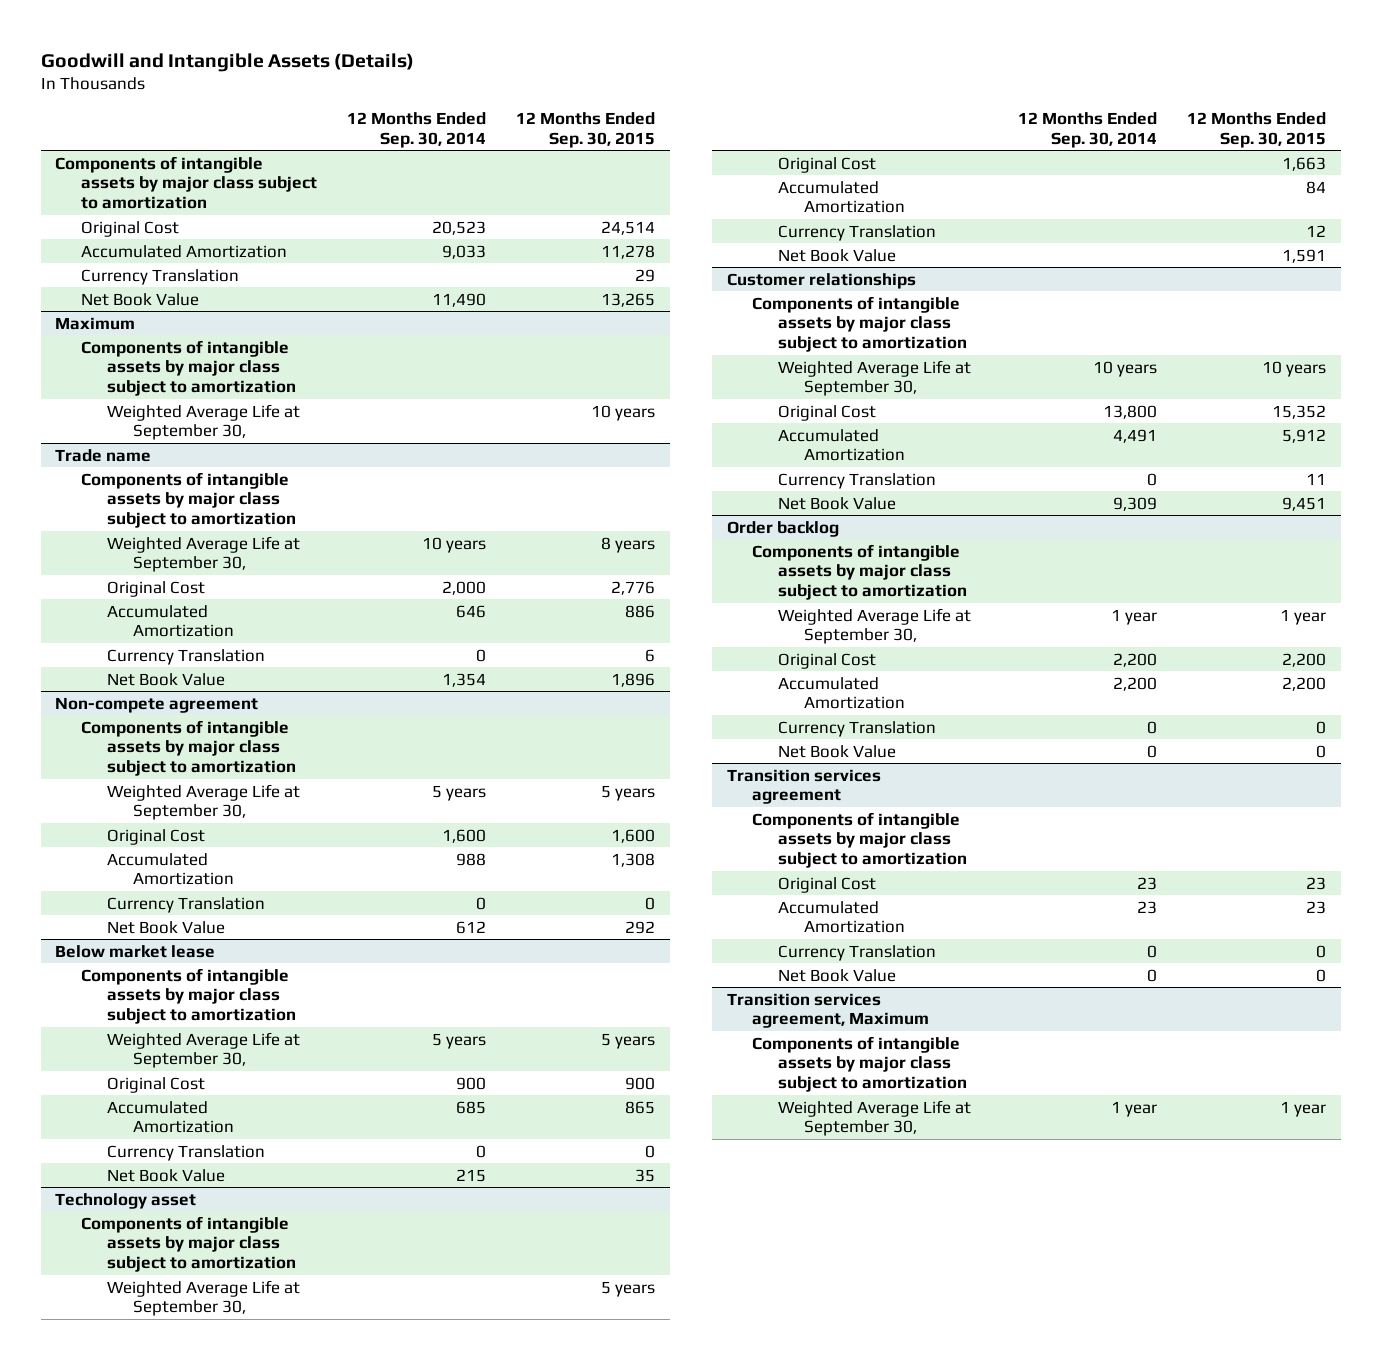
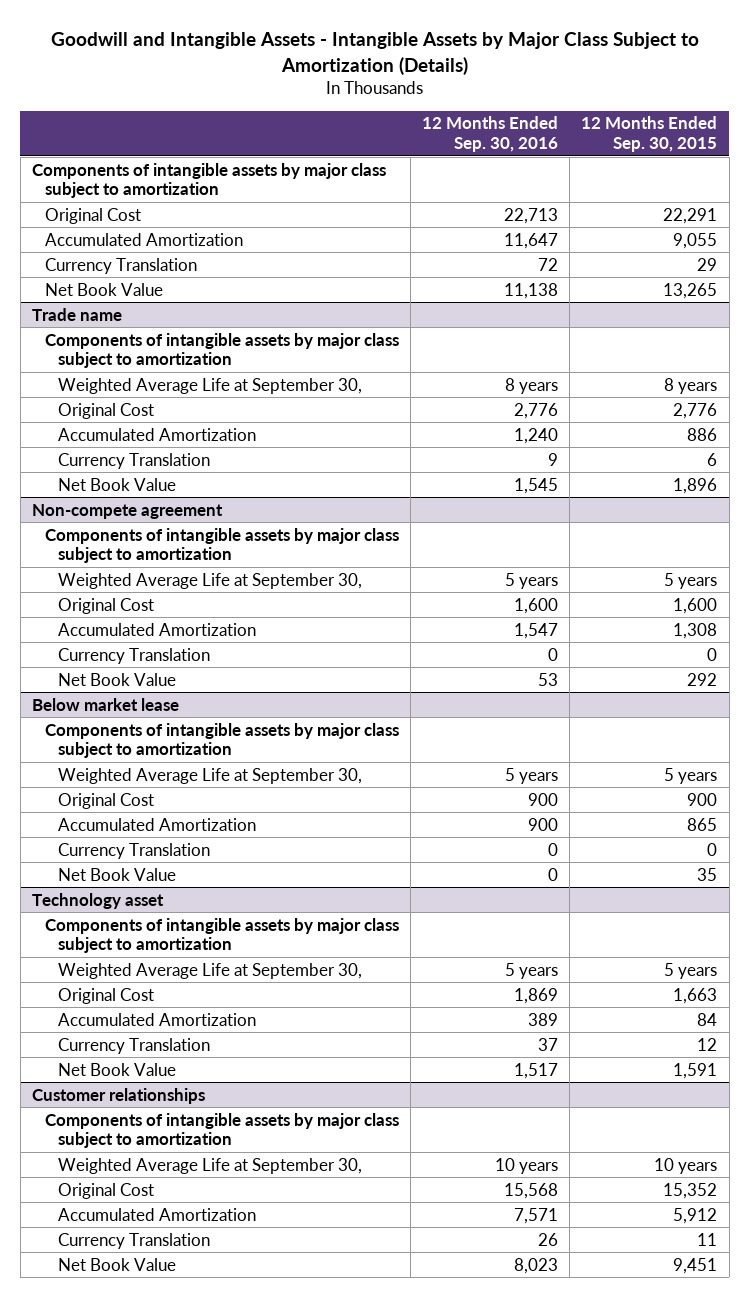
- Goodwill and Intangible Assets (Details)
+ Goodwill and Intangible Assets - Intangible Assets by Major Class Subject to Amortization (Details)
- | 12 Months Ended Sep. 30, 2014 | 12 Months Ended Sep. 30, 2015
+ | 12 Months Ended Sep. 30, 2016 | 12 Months Ended Sep. 30, 2015
- Original Cost | 20,523 | 24,514
- Accumulated Amortization | 9,033 | 11,278
+ Original Cost | 22,713 | 22,291
+ Accumulated Amortization | 11,647 | 9,055
- Maximum
- Components of intangible assets by major class subject to amortization
- Weighted Average Life at September 30, | | 10 years
- Order backlog
- Components of intangible assets by major class subject to amortization
- Weighted Average Life at September 30, | 1 year | 1 year
- Original Cost | 2,200 | 2,200
- Accumulated Amortization | 2,200 | 2,200
- Currency Translation | 0 | 0
- Net Book Value | 0 | 0
- Transition services agreement
- Components of intangible assets by major class subject to amortization
- Original Cost | 23 | 23
- Accumulated Amortization | 23 | 23
- Currency Translation | 0 | 0
- Net Book Value | 0 | 0
- Transition services agreement, Maximum
- Components of intangible assets by major class subject to amortization
- Weighted Average Life at September 30, | 1 year | 1 year

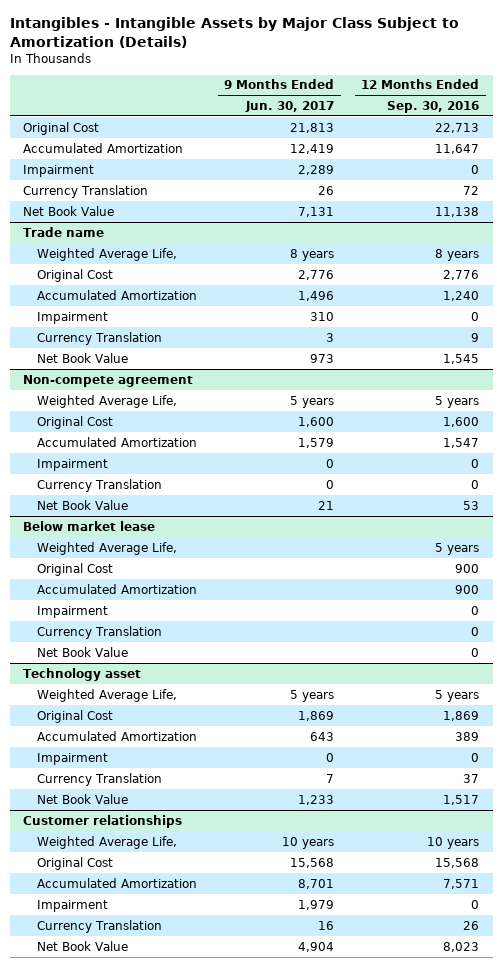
- Goodwill and Intangible Assets - Intangible Assets by Major Class Subject to Amortization (Details)
+ Intangibles - Intangible Assets by Major Class Subject to Amortization (Details)
- | 12 Months Ended Sep. 30, 2016 | 12 Months Ended Sep. 30, 2015
+ | 9 Months Ended Jun. 30, 2017 | 12 Months Ended Sep. 30, 2016
- Components of intangible assets by major class subject to amortization
+ Impairment | 2,289 | 0
@ Trade name
- Components of intangible assets by major class subject to amortization
- Weighted Average Life at September 30, | 8 years | 8 years
+ Weighted Average Life, | 8 years | 8 years
+ Impairment | 310 | 0
@ Non-compete agreement
- Components of intangible assets by major class subject to amortization
- Weighted Average Life at September 30, | 5 years | 5 years
+ Weighted Average Life, | 5 years | 5 years
+ Impairment | 0 | 0
@ Below market lease
- Components of intangible assets by major class subject to amortization
- Weighted Average Life at September 30, | 5 years | 5 years
+ Weighted Average Life, | | 5 years
+ Impairment | | 0
@ Technology asset
- Components of intangible assets by major class subject to amortization
- Weighted Average Life at September 30, | 5 years | 5 years
+ Weighted Average Life, | 5 years | 5 years
+ Impairment | 0 | 0
@ Customer relationships
- Components of intangible assets by major class subject to amortization
- Weighted Average Life at September 30, | 10 years | 10 years
+ Weighted Average Life, | 10 years | 10 years
+ Impairment | 1,979 | 0

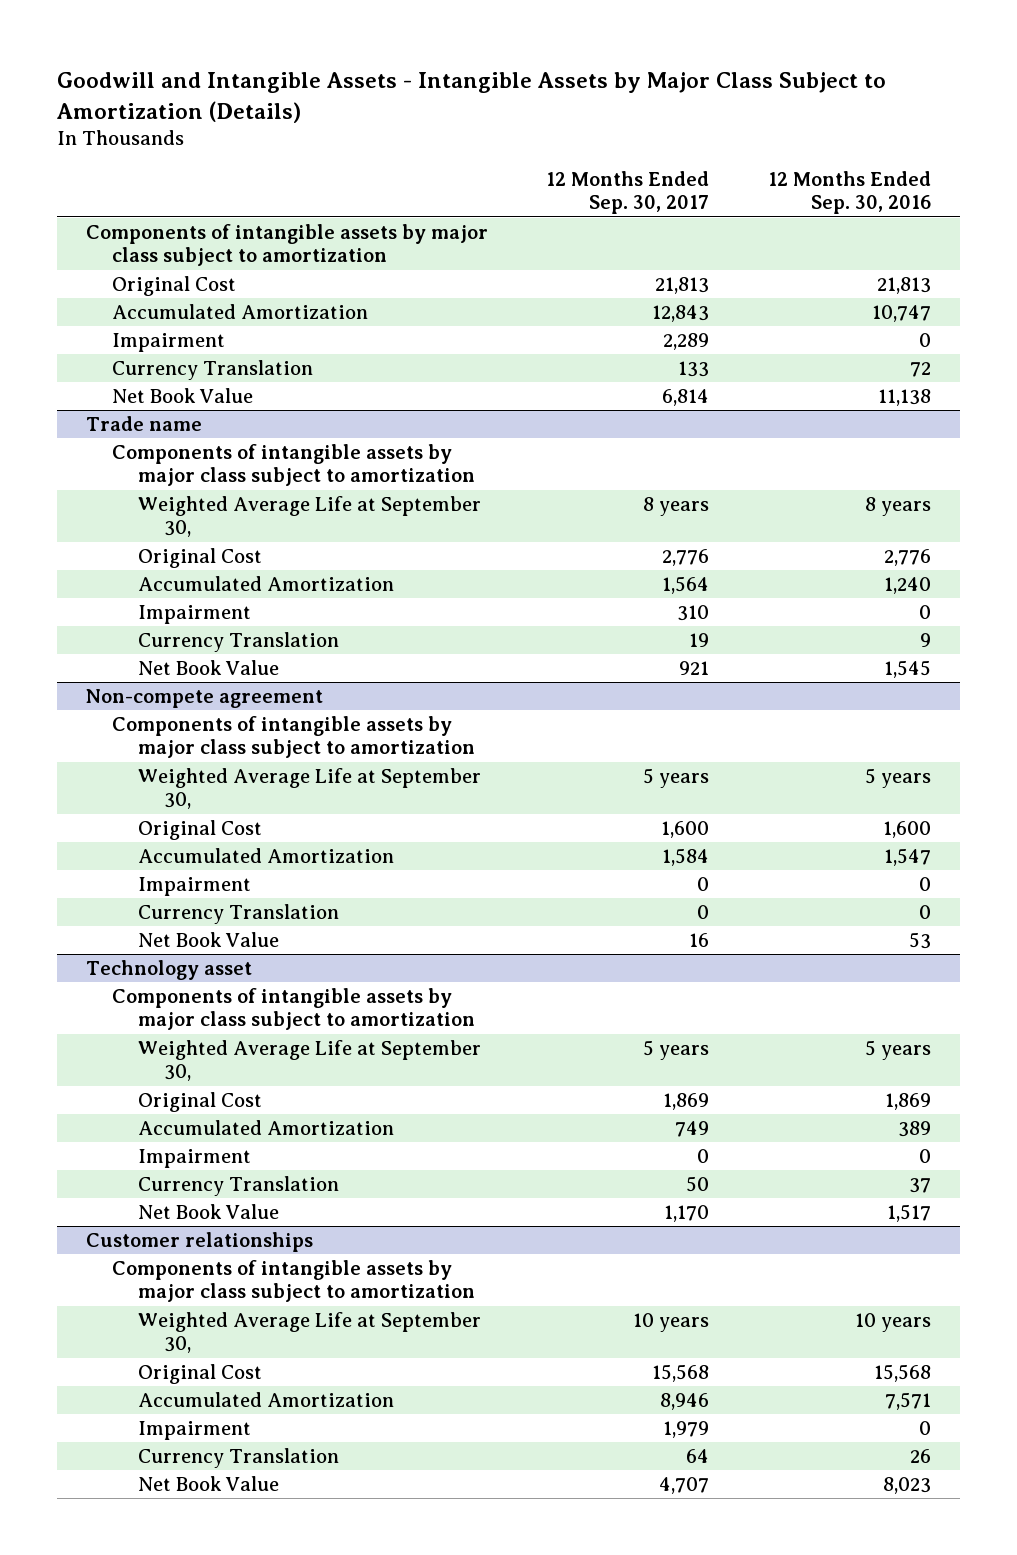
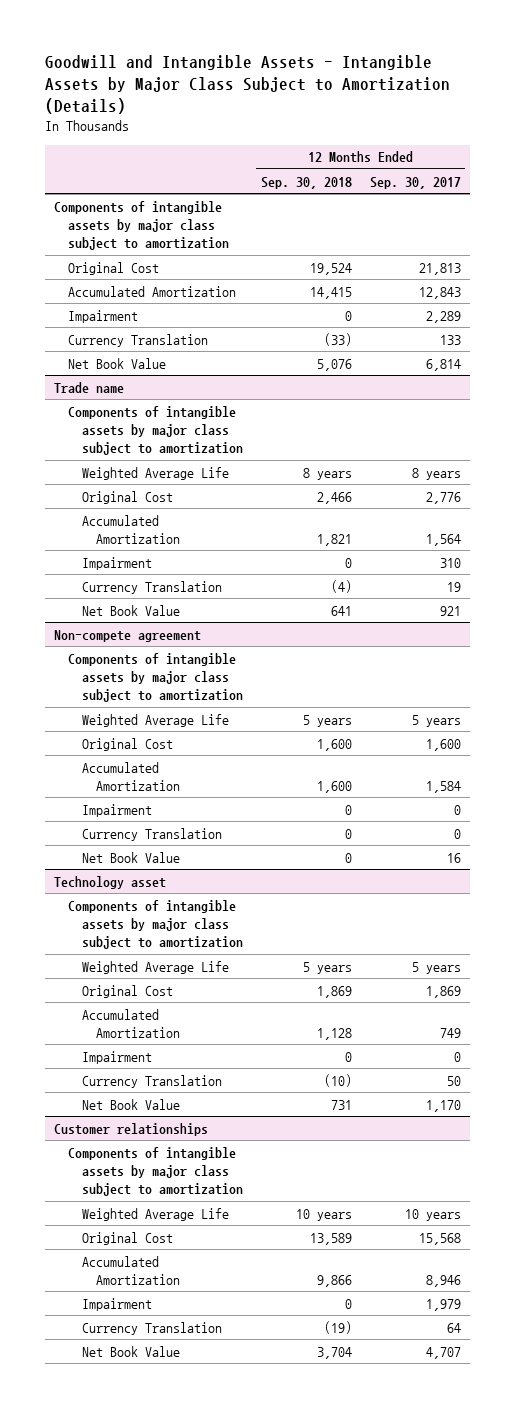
- | 12 Months Ended Sep. 30, 2017 | 12 Months Ended Sep. 30, 2016
+ | 12 Months Ended Sep. 30, 2018 | 12 Months Ended Sep. 30, 2017
@ Trade name
- Weighted Average Life at September 30, | 8 years | 8 years
+ Weighted Average Life | 8 years | 8 years
@ Non-compete agreement
- Weighted Average Life at September 30, | 5 years | 5 years
+ Weighted Average Life | 5 years | 5 years
@ Technology asset
- Weighted Average Life at September 30, | 5 years | 5 years
+ Weighted Average Life | 5 years | 5 years
@ Customer relationships
- Weighted Average Life at September 30, | 10 years | 10 years
+ Weighted Average Life | 10 years | 10 years

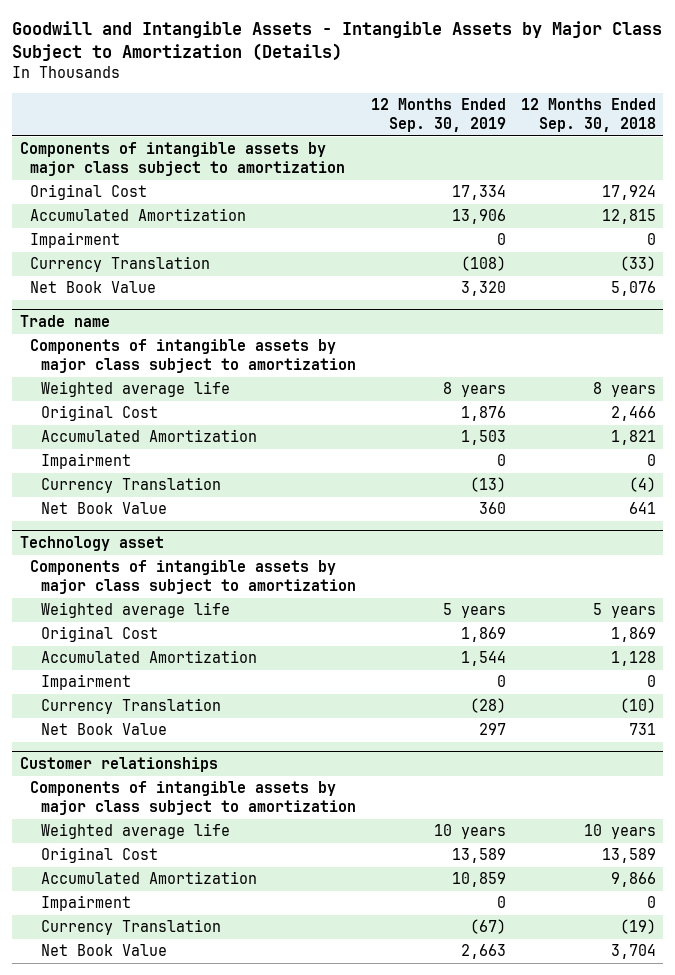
- | 12 Months Ended Sep. 30, 2018 | 12 Months Ended Sep. 30, 2017
+ | 12 Months Ended Sep. 30, 2019 | 12 Months Ended Sep. 30, 2018
- Original Cost | 19,524 | 21,813
- Accumulated Amortization | 14,415 | 12,843
+ Original Cost | 17,334 | 17,924
+ Accumulated Amortization | 13,906 | 12,815
@ Trade name
- Weighted Average Life | 8 years | 8 years
+ Weighted average life | 8 years | 8 years
- Non-compete agreement
- Components of intangible assets by major class subject to amortization
- Weighted Average Life | 5 years | 5 years
- Original Cost | 1,600 | 1,600
- Accumulated Amortization | 1,600 | 1,584
- Impairment | 0 | 0
- Currency Translation | 0 | 0
- Net Book Value | 0 | 16
@ Technology asset
- Weighted Average Life | 5 years | 5 years
+ Weighted average life | 5 years | 5 years
@ Customer relationships
- Weighted Average Life | 10 years | 10 years
+ Weighted average life | 10 years | 10 years

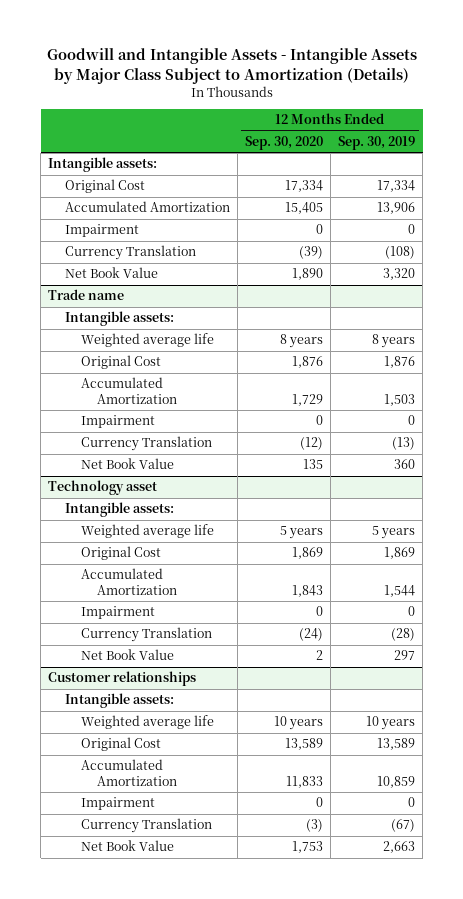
- | 12 Months Ended Sep. 30, 2019 | 12 Months Ended Sep. 30, 2018
+ | 12 Months Ended Sep. 30, 2020 | 12 Months Ended Sep. 30, 2019
- Components of intangible assets by major class subject to amortization
+ Intangible assets:
@ Trade name
- Components of intangible assets by major class subject to amortization
+ Intangible assets:
@ Technology asset
- Components of intangible assets by major class subject to amortization
+ Intangible assets:
@ Customer relationships
- Components of intangible assets by major class subject to amortization
+ Intangible assets:

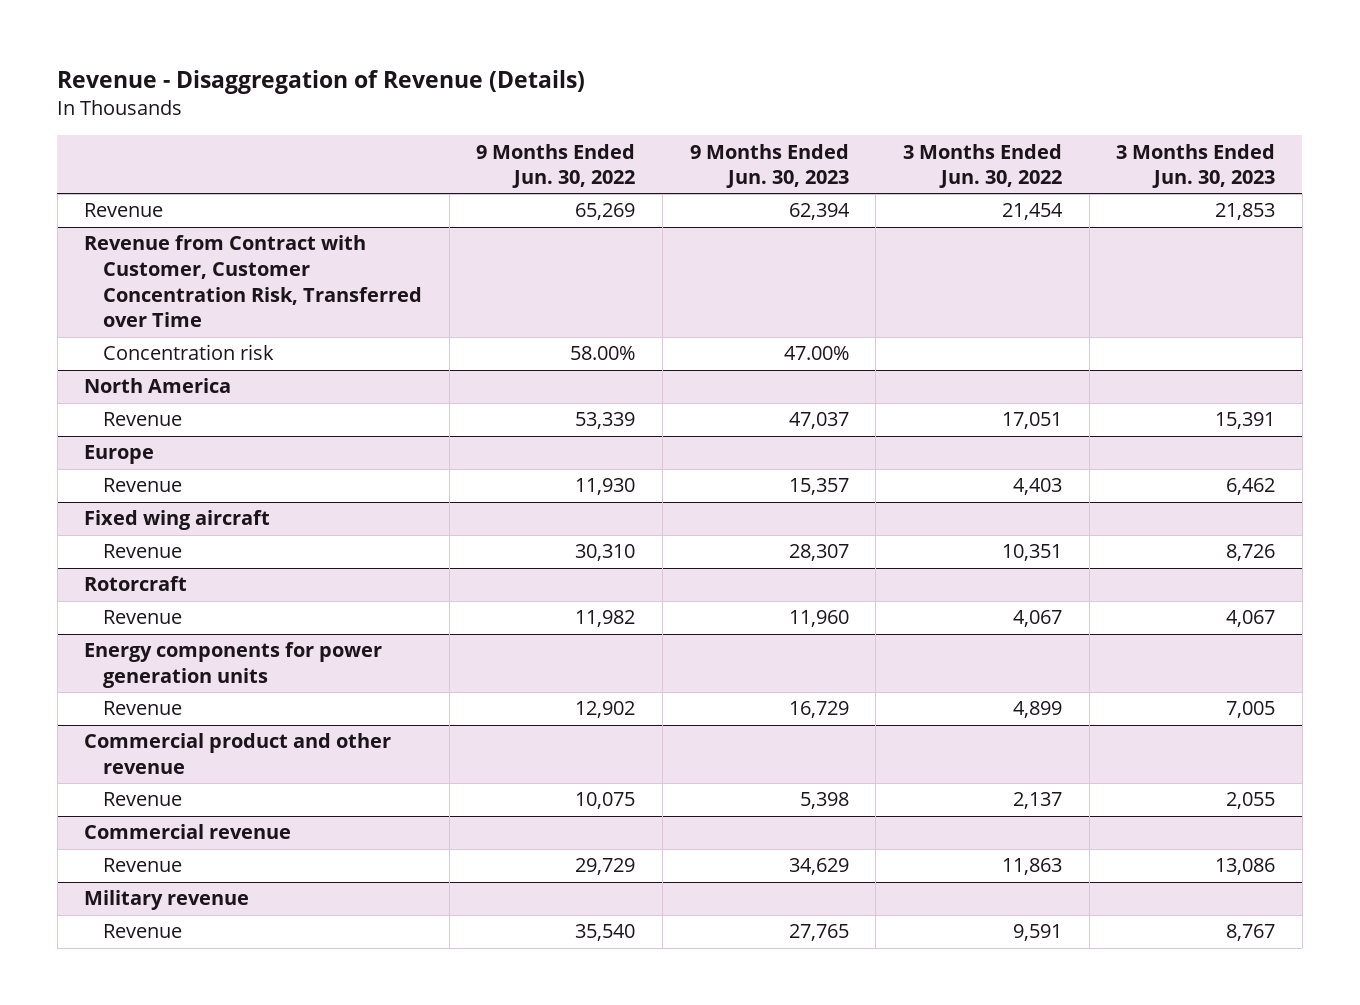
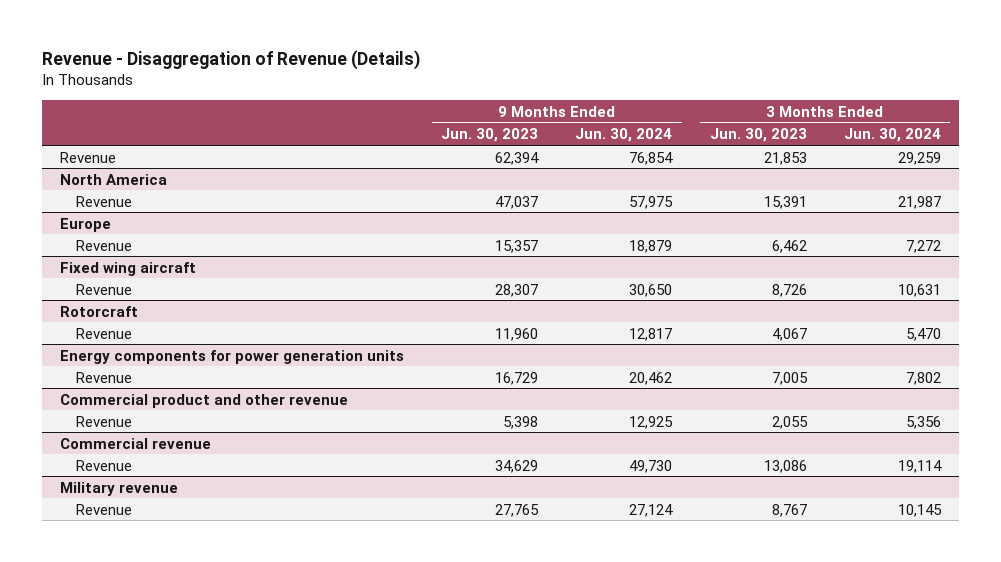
- | 9 Months Ended Jun. 30, 2022 | 9 Months Ended Jun. 30, 2023 | 3 Months Ended Jun. 30, 2022 | 3 Months Ended Jun. 30, 2023
+ | 9 Months Ended Jun. 30, 2023 | 9 Months Ended Jun. 30, 2024 | 3 Months Ended Jun. 30, 2023 | 3 Months Ended Jun. 30, 2024
- Revenue from Contract with Customer, Customer Concentration Risk, Transferred over Time
- Concentration risk | 58.00% | 47.00% | |

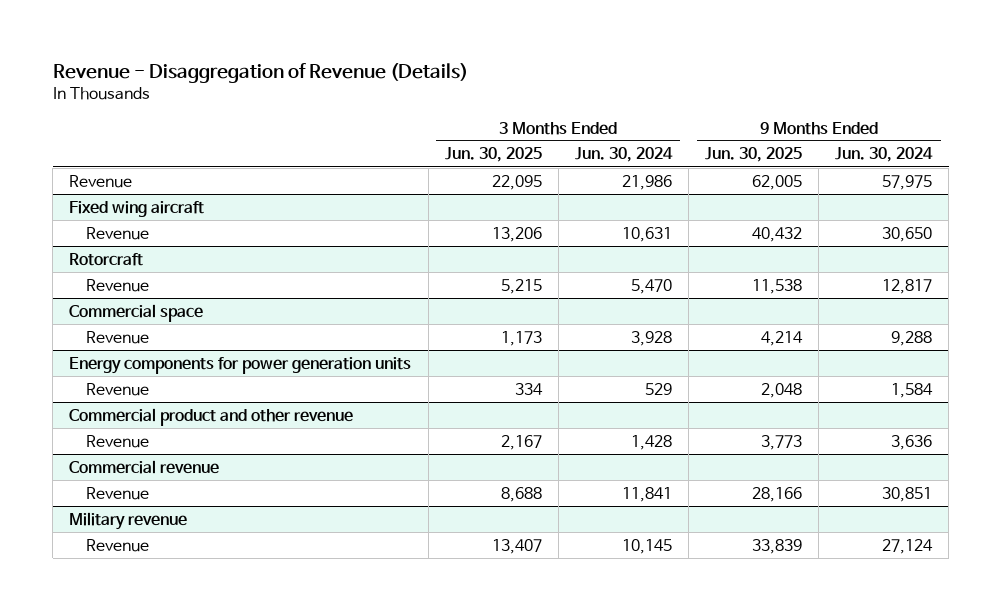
- | 9 Months Ended Jun. 30, 2023 | 9 Months Ended Jun. 30, 2024 | 3 Months Ended Jun. 30, 2023 | 3 Months Ended Jun. 30, 2024
+ | 3 Months Ended Jun. 30, 2025 | 3 Months Ended Jun. 30, 2024 | 9 Months Ended Jun. 30, 2025 | 9 Months Ended Jun. 30, 2024
- Revenue | 62,394 | 76,854 | 21,853 | 29,259
- North America
- Revenue | 47,037 | 57,975 | 15,391 | 21,987
- Europe
- Revenue | 15,357 | 18,879 | 6,462 | 7,272
+ Revenue | 22,095 | 21,986 | 62,005 | 57,975
+ Commercial space
+ Revenue | 1,173 | 3,928 | 4,214 | 9,288
@ Energy components for power generation units
- Revenue | 16,729 | 20,462 | 7,005 | 7,802
+ Revenue | 334 | 529 | 2,048 | 1,584
@ Commercial product and other revenue
- Revenue | 5,398 | 12,925 | 2,055 | 5,356
+ Revenue | 2,167 | 1,428 | 3,773 | 3,636
@ Commercial revenue
- Revenue | 34,629 | 49,730 | 13,086 | 19,114
+ Revenue | 8,688 | 11,841 | 28,166 | 30,851

